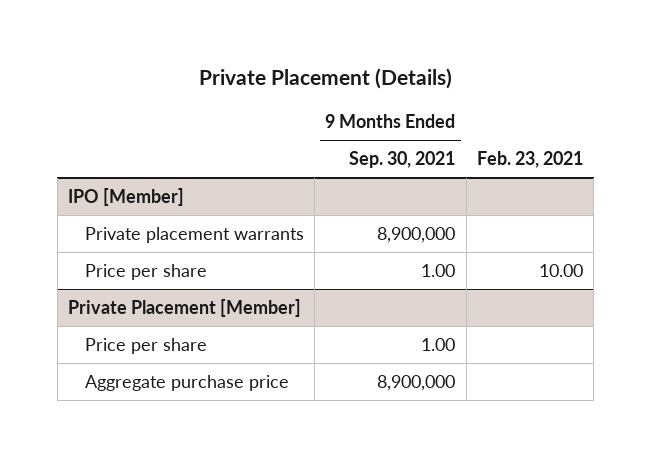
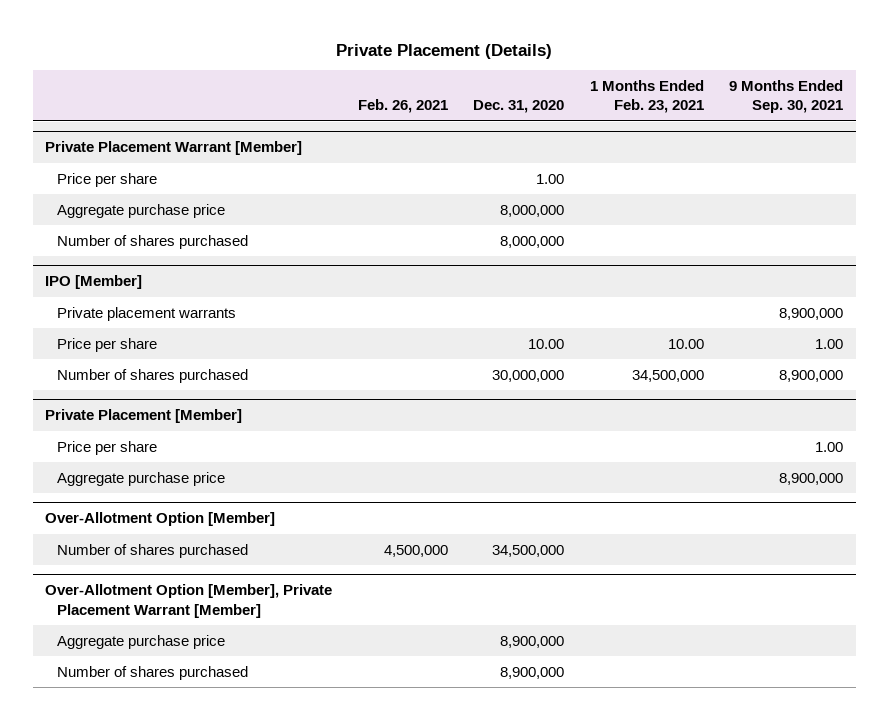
- | 9 Months Ended Sep. 30, 2021 | Feb. 23, 2021
+ | Feb. 26, 2021 | Dec. 31, 2020 | 1 Months Ended Feb. 23, 2021 | 9 Months Ended Sep. 30, 2021
+ Private Placement Warrant [Member]
+ Price per share | | 1.00 | |
+ Aggregate purchase price | | 8,000,000 | |
+ Number of shares purchased | | 8,000,000 | |
@ IPO [Member]
+ Number of shares purchased | | 30,000,000 | 34,500,000 | 8,900,000
+ Over-Allotment Option [Member]
+ Number of shares purchased | 4,500,000 | 34,500,000 | |
+ Over-Allotment Option [Member], Private Placement Warrant [Member]
+ Aggregate purchase price | | 8,900,000 | |
+ Number of shares purchased | | 8,900,000 | |

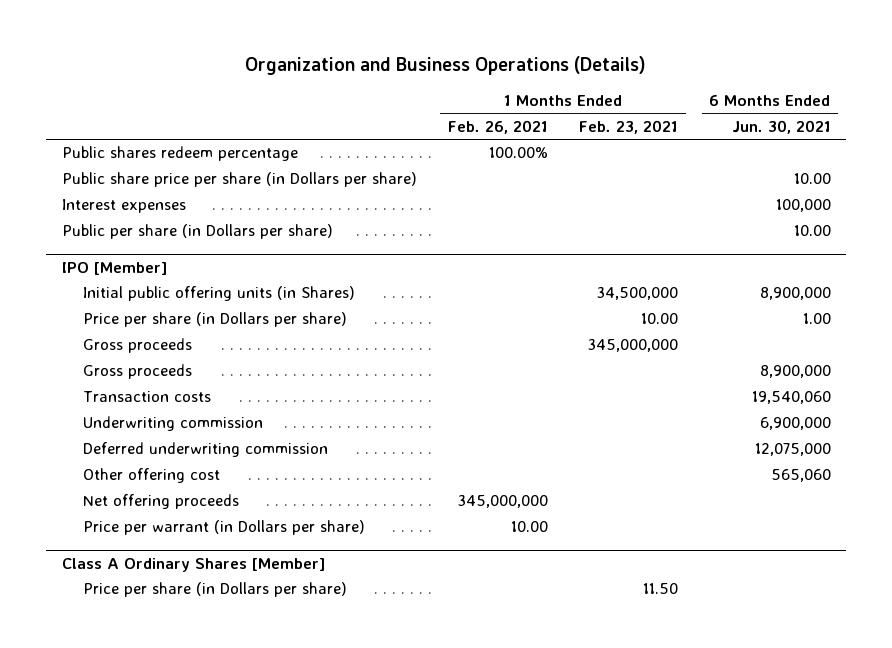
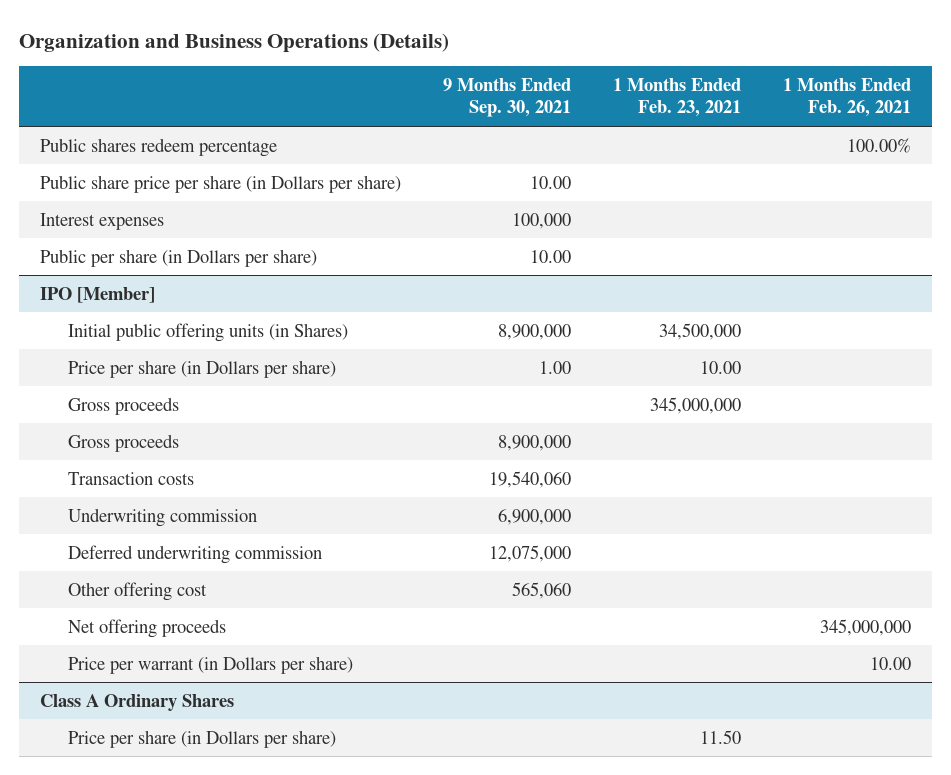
- | 1 Months Ended Feb. 26, 2021 | 1 Months Ended Feb. 23, 2021 | 6 Months Ended Jun. 30, 2021
+ | 9 Months Ended Sep. 30, 2021 | 1 Months Ended Feb. 23, 2021 | 1 Months Ended Feb. 26, 2021
- Class A Ordinary Shares [Member]
+ Class A Ordinary Shares

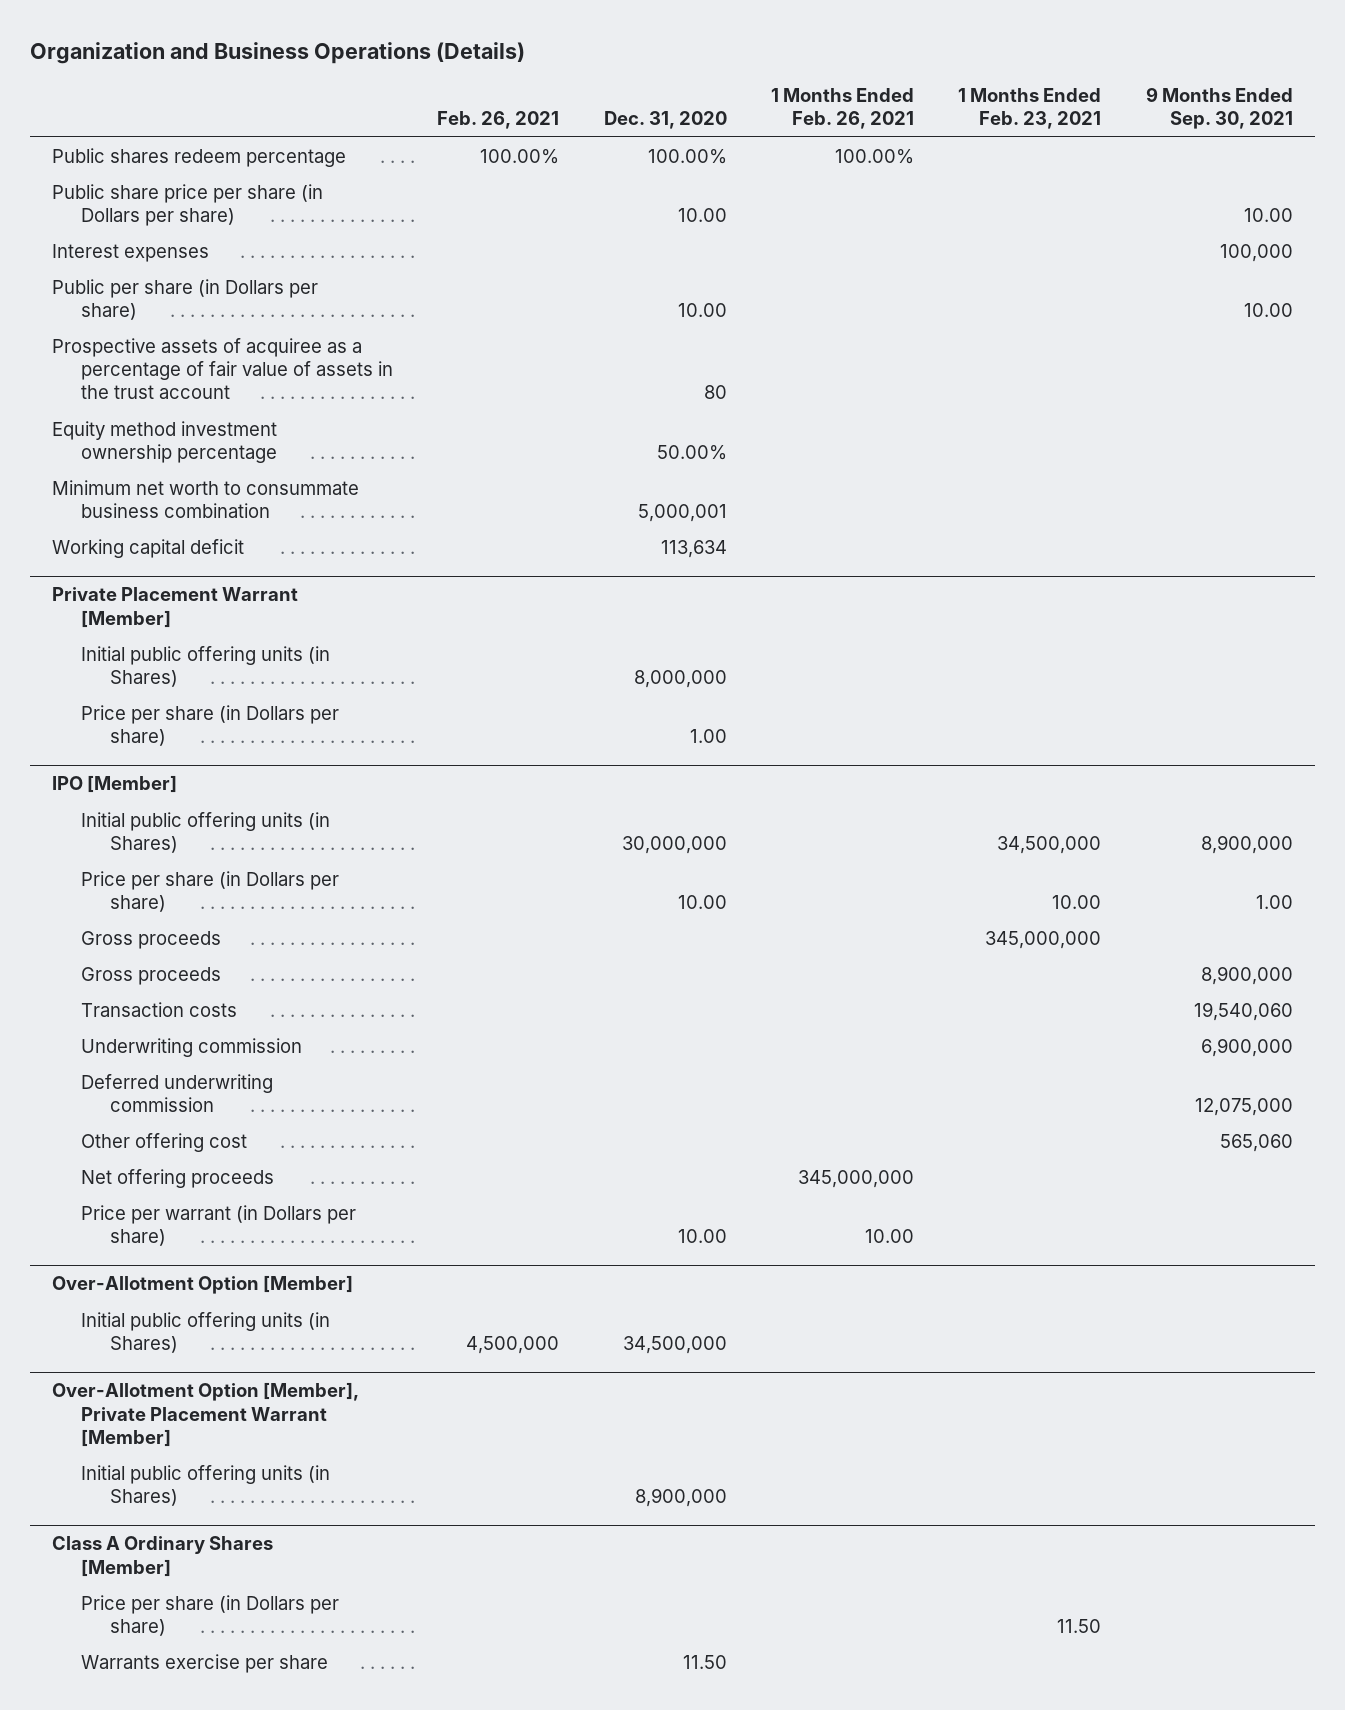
- | 9 Months Ended Sep. 30, 2021 | 1 Months Ended Feb. 23, 2021 | 1 Months Ended Feb. 26, 2021
+ | Feb. 26, 2021 | Dec. 31, 2020 | 1 Months Ended Feb. 26, 2021 | 1 Months Ended Feb. 23, 2021 | 9 Months Ended Sep. 30, 2021
+ Prospective assets of acquiree as a percentage of fair value of assets in the trust account | | 80 | | |
+ Equity method investment ownership percentage | | 50.00% | | |
+ Minimum net worth to consummate business combination | | 5,000,001 | | |
+ Working capital deficit | | 113,634 | | |
+ Private Placement Warrant [Member]
+ Initial public offering units (in Shares) | | 8,000,000 | | |
+ Price per share (in Dollars per share) | | 1.00 | | |
- Class A Ordinary Shares
+ Over-Allotment Option [Member]
+ Initial public offering units (in Shares) | 4,500,000 | 34,500,000 | | |
+ Over-Allotment Option [Member], Private Placement Warrant [Member]
+ Initial public offering units (in Shares) | | 8,900,000 | | |
+ Class A Ordinary Shares [Member]
+ Warrants exercise per share | | 11.50 | | |

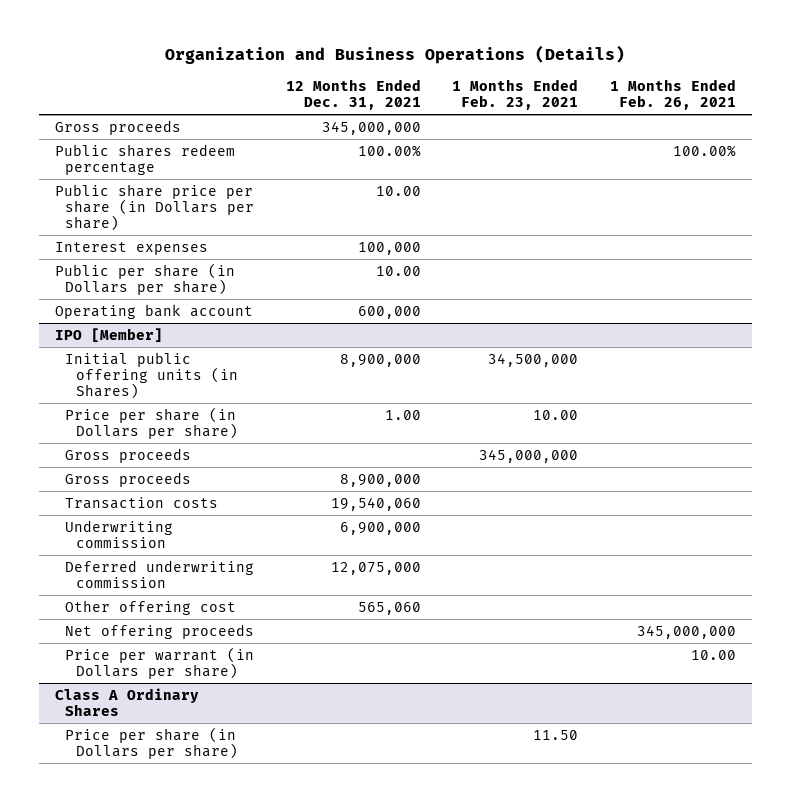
- | Feb. 26, 2021 | Dec. 31, 2020 | 1 Months Ended Feb. 26, 2021 | 1 Months Ended Feb. 23, 2021 | 9 Months Ended Sep. 30, 2021
+ | 12 Months Ended Dec. 31, 2021 | 1 Months Ended Feb. 23, 2021 | 1 Months Ended Feb. 26, 2021
+ Gross proceeds | 345,000,000 | |
- Prospective assets of acquiree as a percentage of fair value of assets in the trust account | | 80 | | |
- Equity method investment ownership percentage | | 50.00% | | |
- Minimum net worth to consummate business combination | | 5,000,001 | | |
- Working capital deficit | | 113,634 | | |
- Private Placement Warrant [Member]
- Initial public offering units (in Shares) | | 8,000,000 | | |
- Price per share (in Dollars per share) | | 1.00 | | |
+ Operating bank account | 600,000 | |
- Over-Allotment Option [Member]
- Initial public offering units (in Shares) | 4,500,000 | 34,500,000 | | |
- Over-Allotment Option [Member], Private Placement Warrant [Member]
- Initial public offering units (in Shares) | | 8,900,000 | | |
- Class A Ordinary Shares [Member]
+ Class A Ordinary Shares
- Warrants exercise per share | | 11.50 | | |

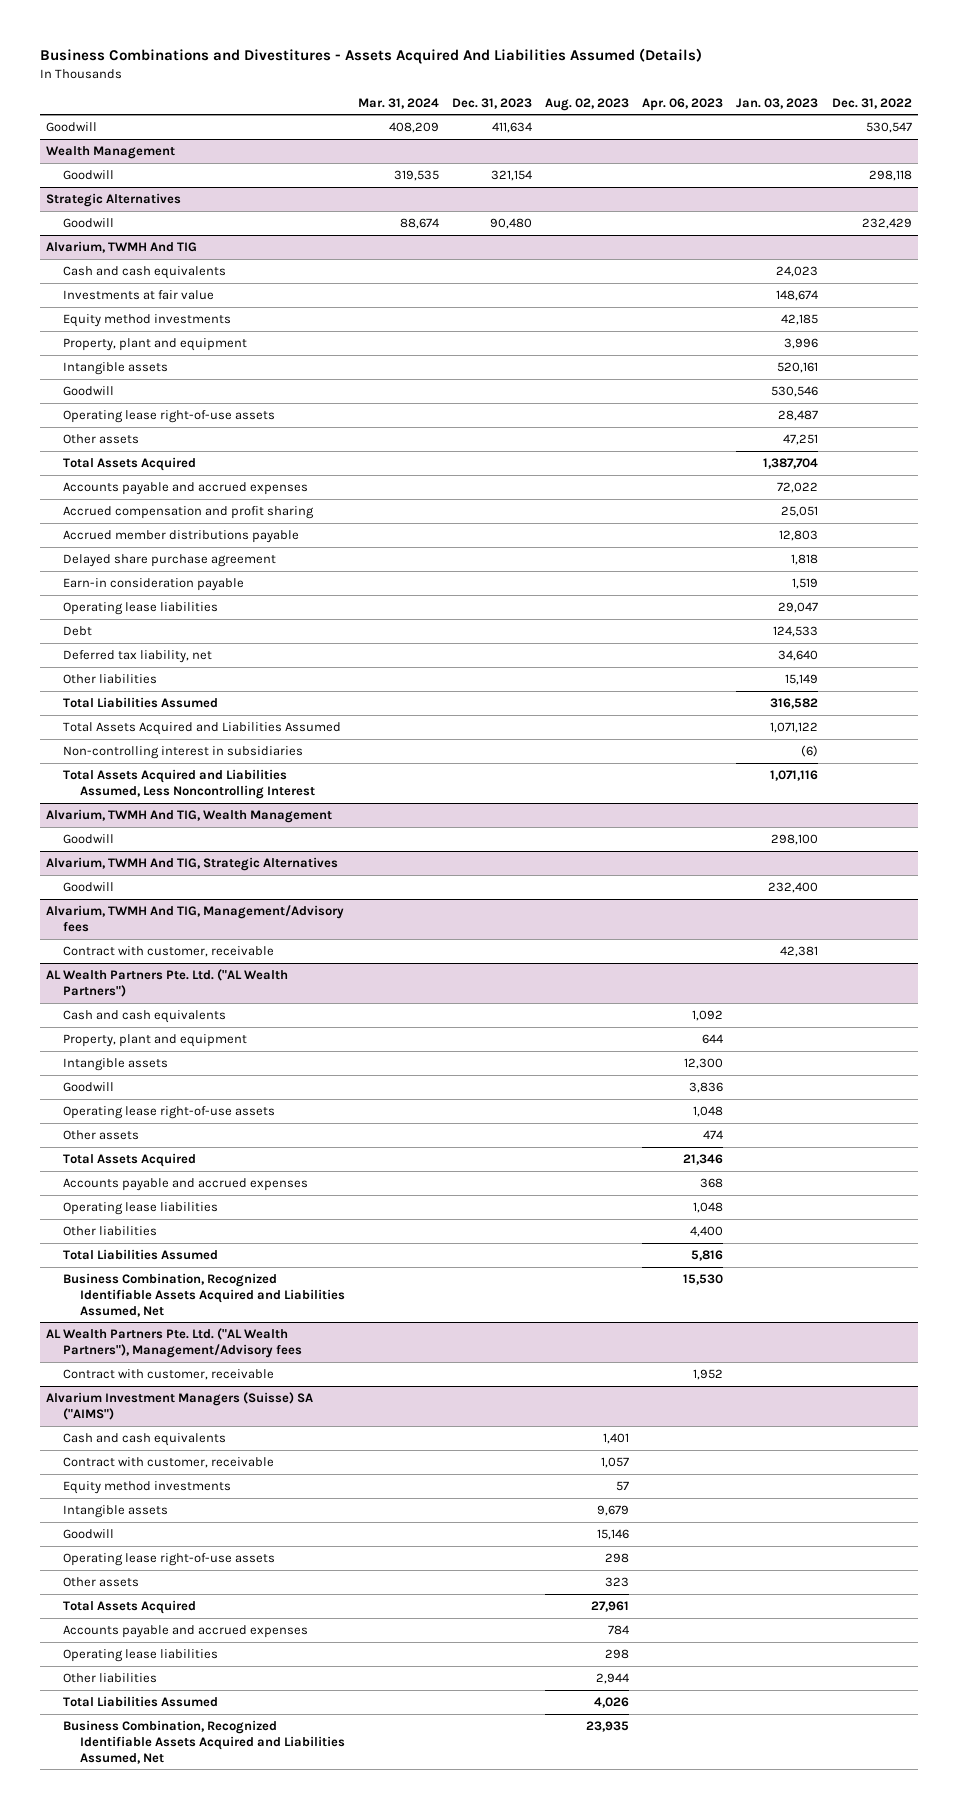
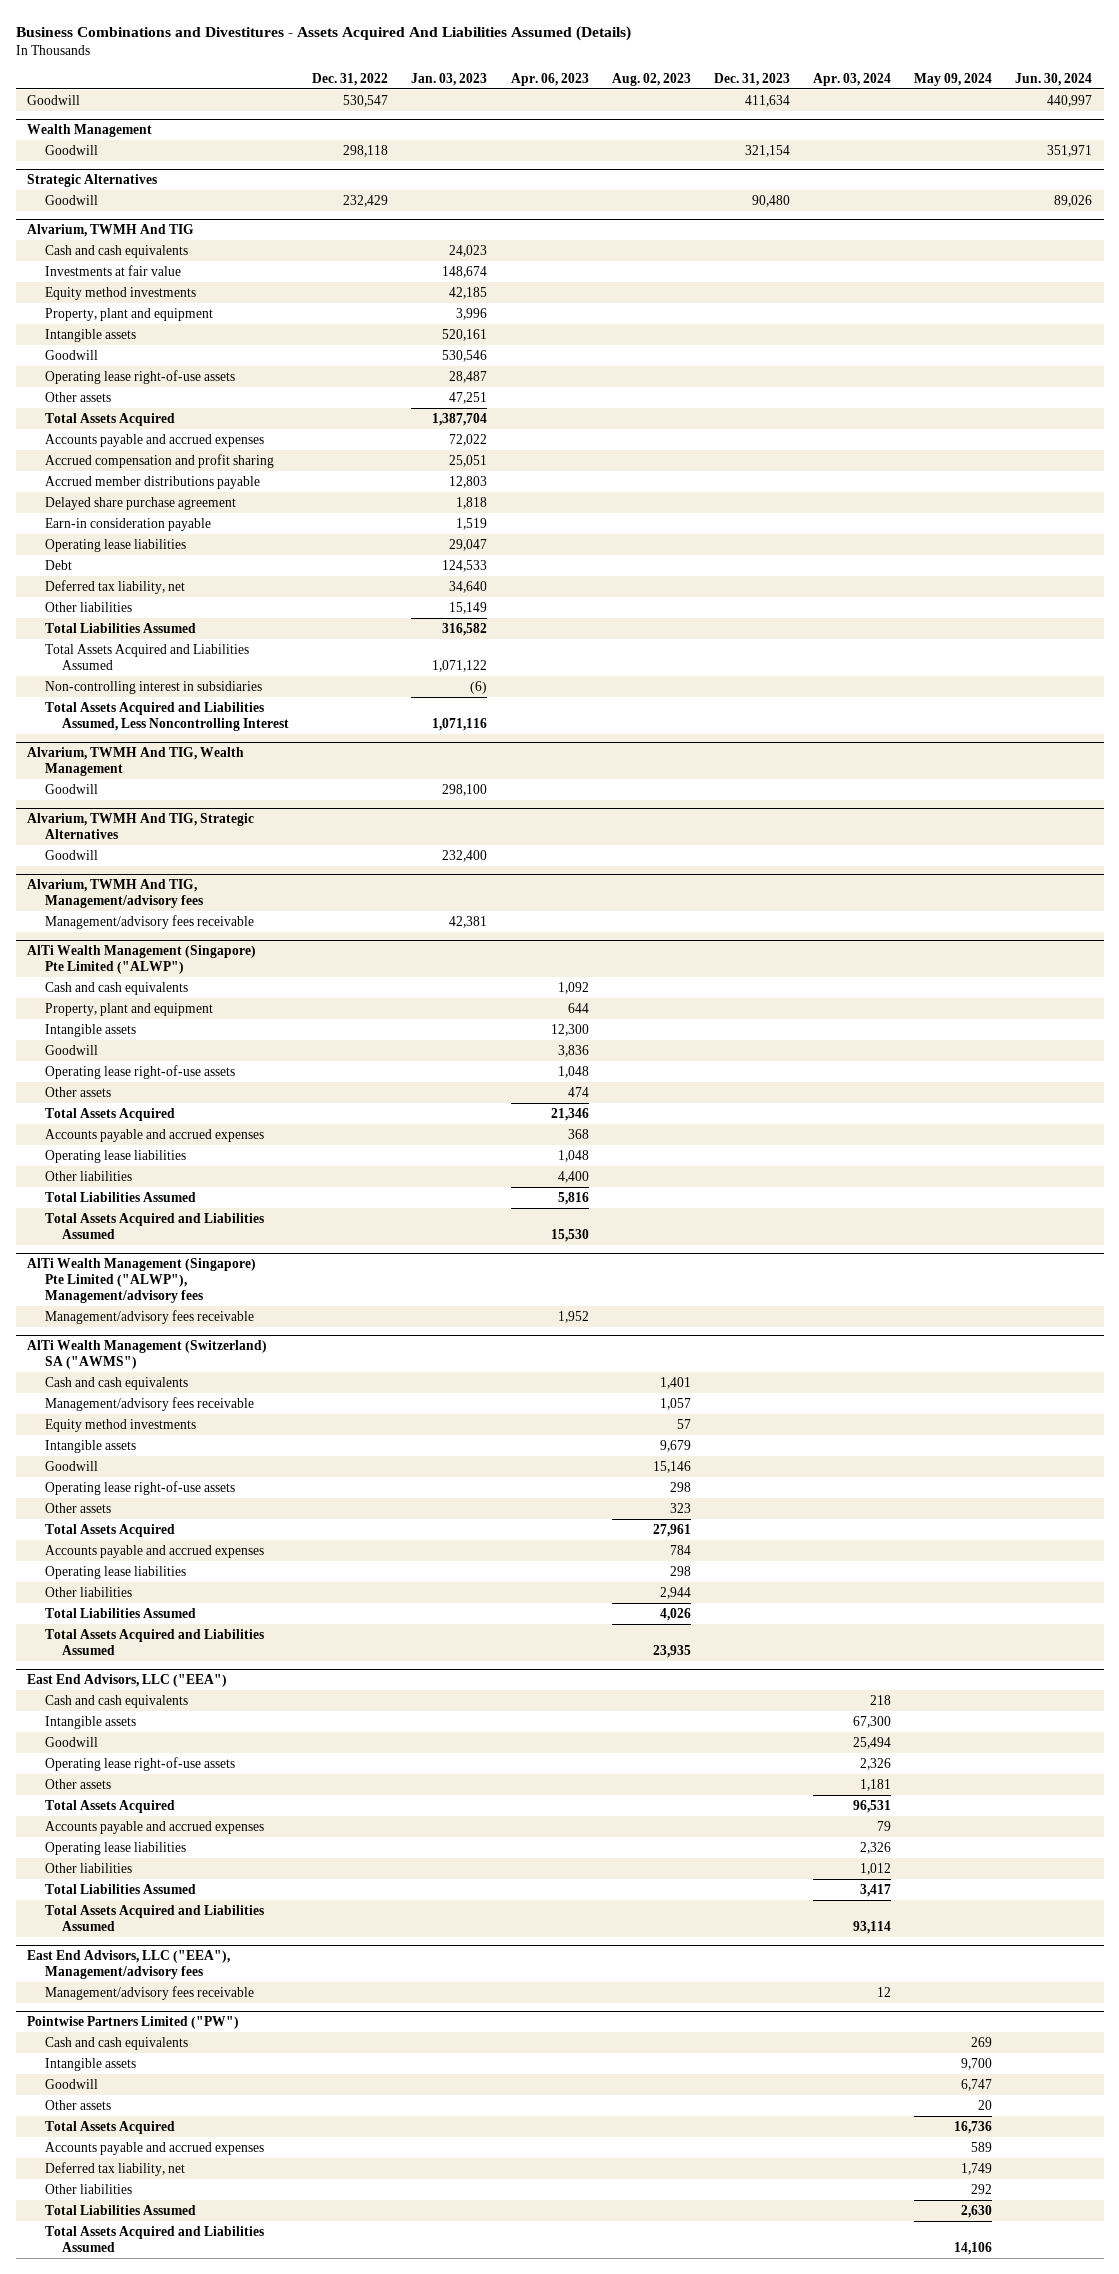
- | Mar. 31, 2024 | Dec. 31, 2023 | Aug. 02, 2023 | Apr. 06, 2023 | Jan. 03, 2023 | Dec. 31, 2022
+ | Dec. 31, 2022 | Jan. 03, 2023 | Apr. 06, 2023 | Aug. 02, 2023 | Dec. 31, 2023 | Apr. 03, 2024 | May 09, 2024 | Jun. 30, 2024
- Alvarium, TWMH And TIG, Management/Advisory fees
- Contract with customer, receivable | | | | | 42,381 |
- AL Wealth Partners Pte. Ltd. ("AL Wealth Partners")
+ Alvarium, TWMH And TIG, Management/advisory fees
+ Management/advisory fees receivable | | 42,381 | | | | | |
+ AlTi Wealth Management (Singapore) Pte Limited ("ALWP")
- Business Combination, Recognized Identifiable Assets Acquired and Liabilities Assumed, Net | | | | 15,530 | |
- AL Wealth Partners Pte. Ltd. ("AL Wealth Partners"), Management/Advisory fees
- Contract with customer, receivable | | | | 1,952 | |
- Alvarium Investment Managers (Suisse) SA ("AIMS")
+ Total Assets Acquired and Liabilities Assumed | | | 15,530 | | | | |
+ AlTi Wealth Management (Singapore) Pte Limited ("ALWP"), Management/advisory fees
+ Management/advisory fees receivable | | | 1,952 | | | | |
+ AlTi Wealth Management (Switzerland) SA ("AWMS")
- Contract with customer, receivable | | | 1,057 | | |
+ Management/advisory fees receivable | | | | 1,057 | | | |
- Business Combination, Recognized Identifiable Assets Acquired and Liabilities Assumed, Net | | | 23,935 | | |
+ Total Assets Acquired and Liabilities Assumed | | | | 23,935 | | | |
+ East End Advisors, LLC ("EEA")
+ Cash and cash equivalents | | | | | | 218 | |
+ Intangible assets | | | | | | 67,300 | |
+ Goodwill | | | | | | 25,494 | |
+ Operating lease right-of-use assets | | | | | | 2,326 | |
+ Other assets | | | | | | 1,181 | |
+ Total Assets Acquired | | | | | | 96,531 | |
+ Accounts payable and accrued expenses | | | | | | 79 | |
+ Operating lease liabilities | | | | | | 2,326 | |
+ Other liabilities | | | | | | 1,012 | |
+ Total Liabilities Assumed | | | | | | 3,417 | |
+ Total Assets Acquired and Liabilities Assumed | | | | | | 93,114 | |
+ East End Advisors, LLC ("EEA"), Management/advisory fees
+ Management/advisory fees receivable | | | | | | 12 | |
+ Pointwise Partners Limited ("PW")
+ Cash and cash equivalents | | | | | | | 269 |
+ Intangible assets | | | | | | | 9,700 |
+ Goodwill | | | | | | | 6,747 |
+ Other assets | | | | | | | 20 |
+ Total Assets Acquired | | | | | | | 16,736 |
+ Accounts payable and accrued expenses | | | | | | | 589 |
+ Deferred tax liability, net | | | | | | | 1,749 |
+ Other liabilities | | | | | | | 292 |
+ Total Liabilities Assumed | | | | | | | 2,630 |
+ Total Assets Acquired and Liabilities Assumed | | | | | | | 14,106 |

